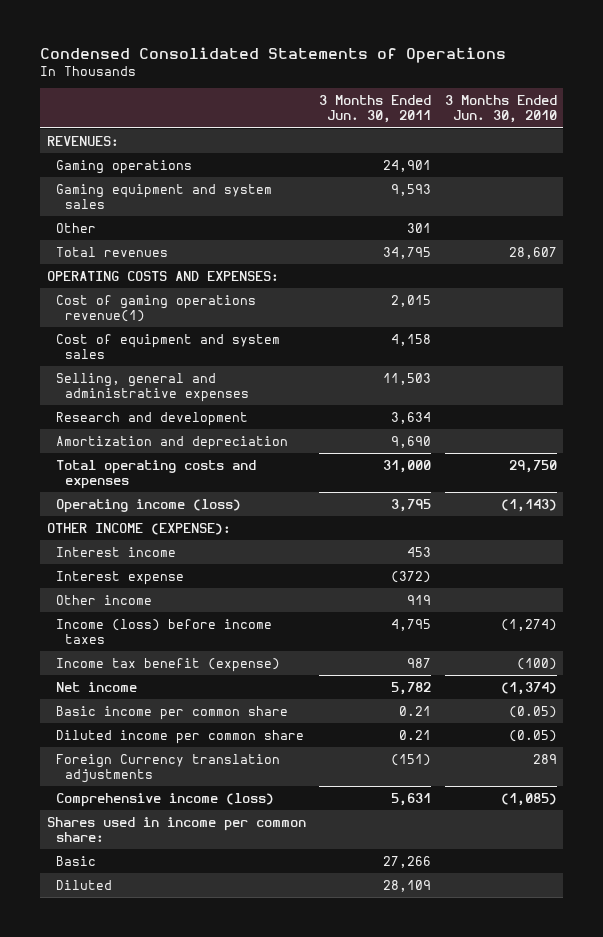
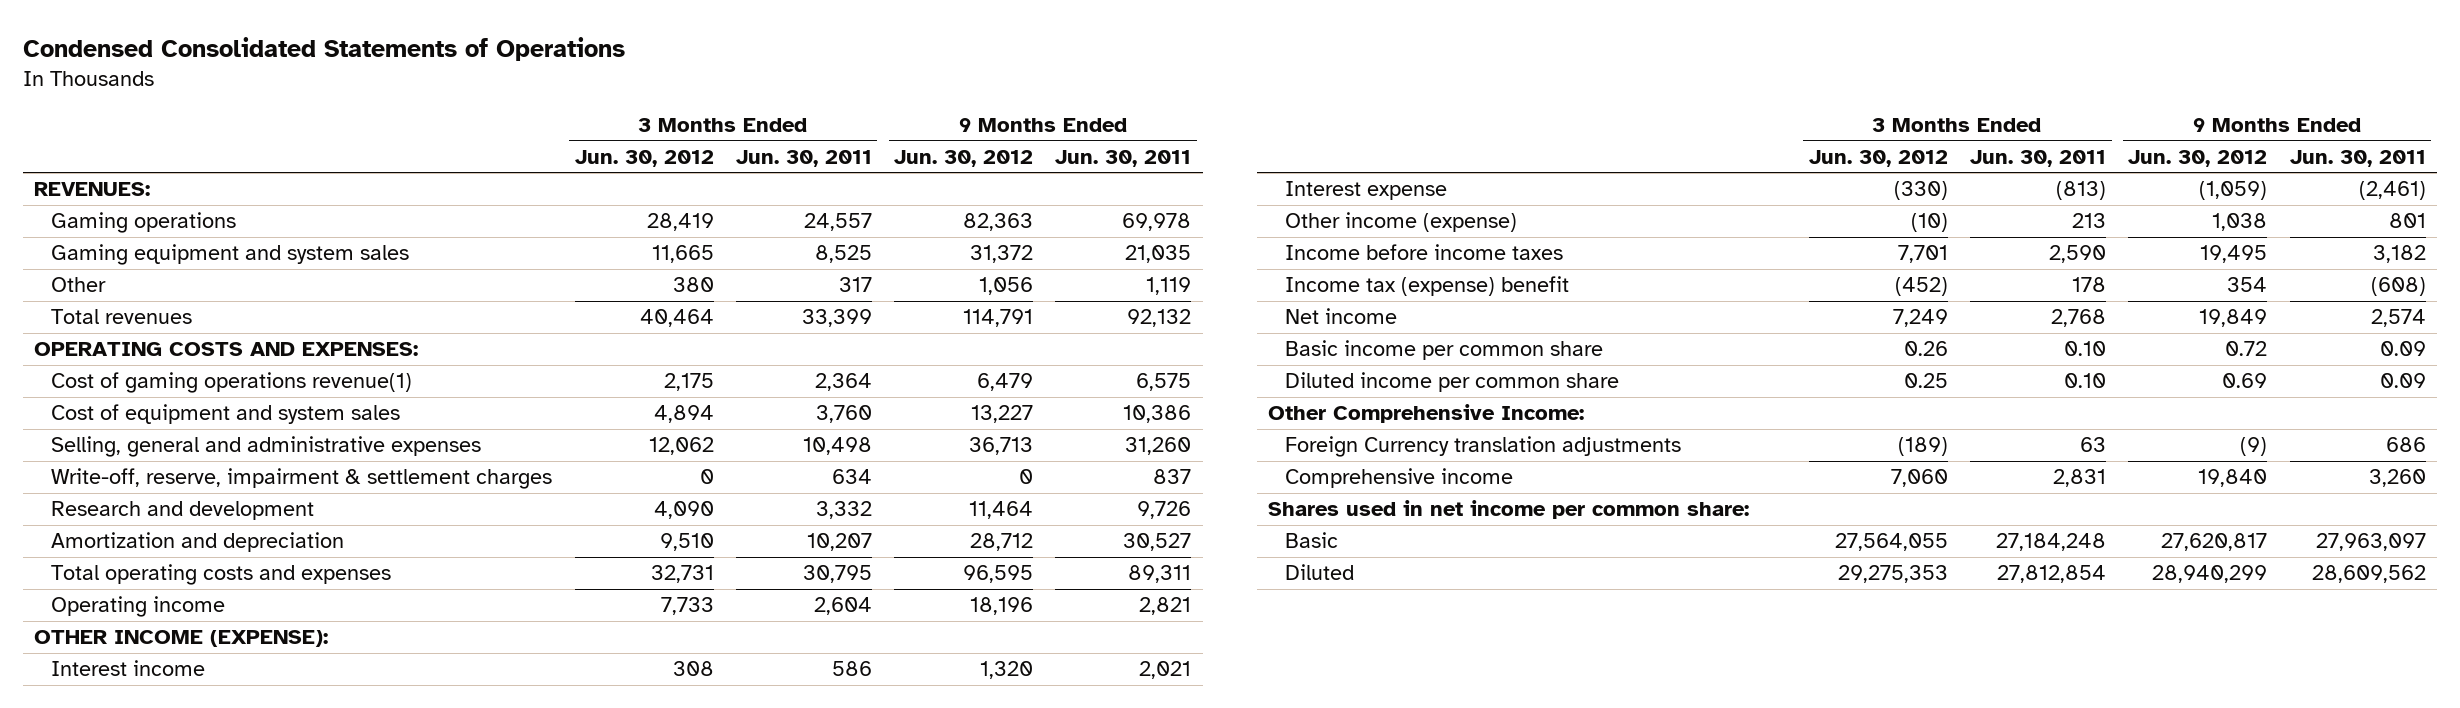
- | 3 Months Ended Jun. 30, 2011 | 3 Months Ended Jun. 30, 2010
+ | 3 Months Ended Jun. 30, 2012 | 3 Months Ended Jun. 30, 2011 | 9 Months Ended Jun. 30, 2012 | 9 Months Ended Jun. 30, 2011
- Gaming operations | 24,901 |
- Gaming equipment and system sales | 9,593 |
- Other | 301 |
- Total revenues | 34,795 | 28,607
+ Gaming operations | 28,419 | 24,557 | 82,363 | 69,978
+ Gaming equipment and system sales | 11,665 | 8,525 | 31,372 | 21,035
+ Other | 380 | 317 | 1,056 | 1,119
+ Total revenues | 40,464 | 33,399 | 114,791 | 92,132
- Cost of gaming operations revenue(1) | 2,015 |
- Cost of equipment and system sales | 4,158 |
- Selling, general and administrative expenses | 11,503 |
- Research and development | 3,634 |
- Amortization and depreciation | 9,690 |
- Total operating costs and expenses | 31,000 | 29,750
- Operating income (loss) | 3,795 | (1,143)
+ Cost of gaming operations revenue(1) | 2,175 | 2,364 | 6,479 | 6,575
+ Cost of equipment and system sales | 4,894 | 3,760 | 13,227 | 10,386
+ Selling, general and administrative expenses | 12,062 | 10,498 | 36,713 | 31,260
+ Write-off, reserve, impairment & settlement charges | 0 | 634 | 0 | 837
+ Research and development | 4,090 | 3,332 | 11,464 | 9,726
+ Amortization and depreciation | 9,510 | 10,207 | 28,712 | 30,527
+ Total operating costs and expenses | 32,731 | 30,795 | 96,595 | 89,311
+ Operating income | 7,733 | 2,604 | 18,196 | 2,821
- Interest income | 453 |
- Interest expense | (372) |
- Other income | 919 |
- Income (loss) before income taxes | 4,795 | (1,274)
- Income tax benefit (expense) | 987 | (100)
- Net income | 5,782 | (1,374)
- Basic income per common share | 0.21 | (0.05)
- Diluted income per common share | 0.21 | (0.05)
- Foreign Currency translation adjustments | (151) | 289
- Comprehensive income (loss) | 5,631 | (1,085)
- Shares used in income per common share:
- Basic | 27,266 |
- Diluted | 28,109 |
+ Interest income | 308 | 586 | 1,320 | 2,021
+ Interest expense | (330) | (813) | (1,059) | (2,461)
+ Other income (expense) | (10) | 213 | 1,038 | 801
+ Income before income taxes | 7,701 | 2,590 | 19,495 | 3,182
+ Income tax (expense) benefit | (452) | 178 | 354 | (608)
+ Net income | 7,249 | 2,768 | 19,849 | 2,574
+ Basic income per common share | 0.26 | 0.10 | 0.72 | 0.09
+ Diluted income per common share | 0.25 | 0.10 | 0.69 | 0.09
+ Other Comprehensive Income:
+ Foreign Currency translation adjustments | (189) | 63 | (9) | 686
+ Comprehensive income | 7,060 | 2,831 | 19,840 | 3,260
+ Shares used in net income per common share:
+ Basic | 27,564,055 | 27,184,248 | 27,620,817 | 27,963,097
+ Diluted | 29,275,353 | 27,812,854 | 28,940,299 | 28,609,562

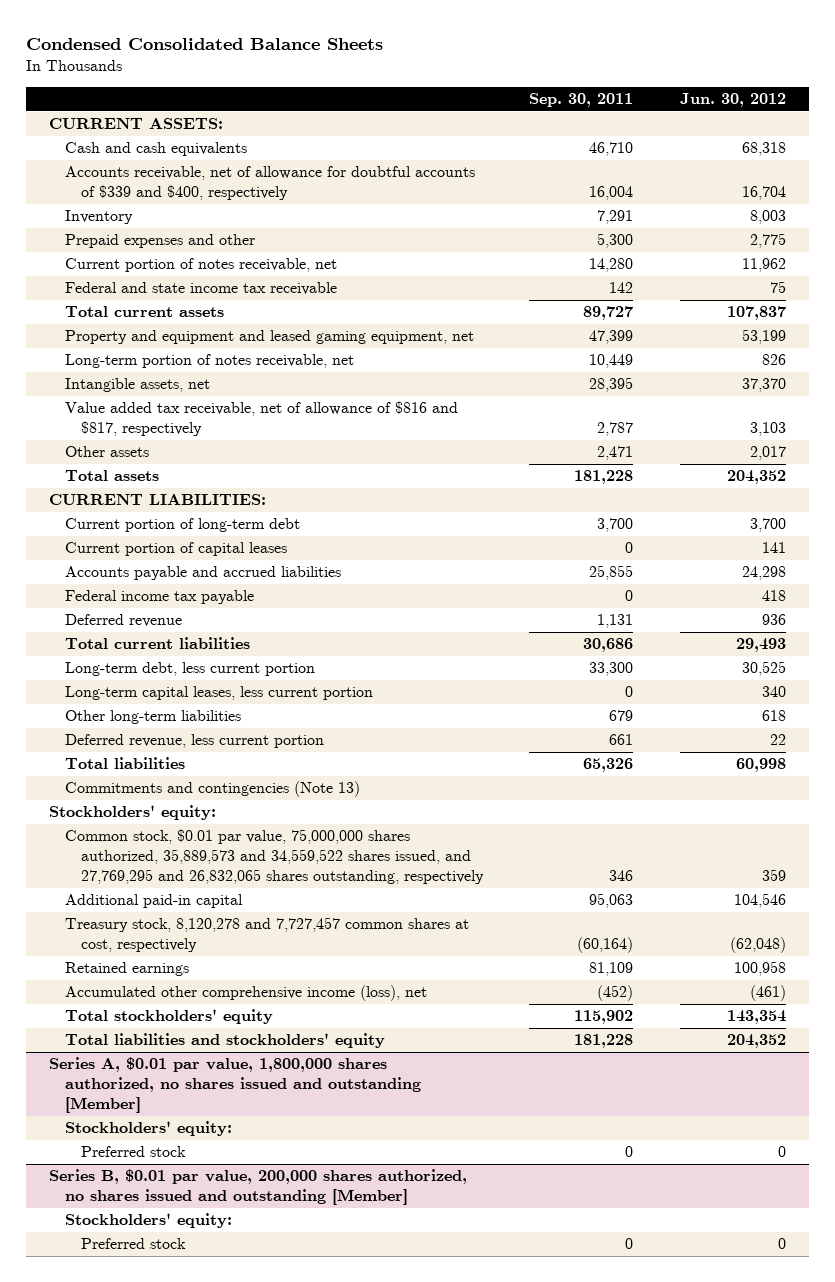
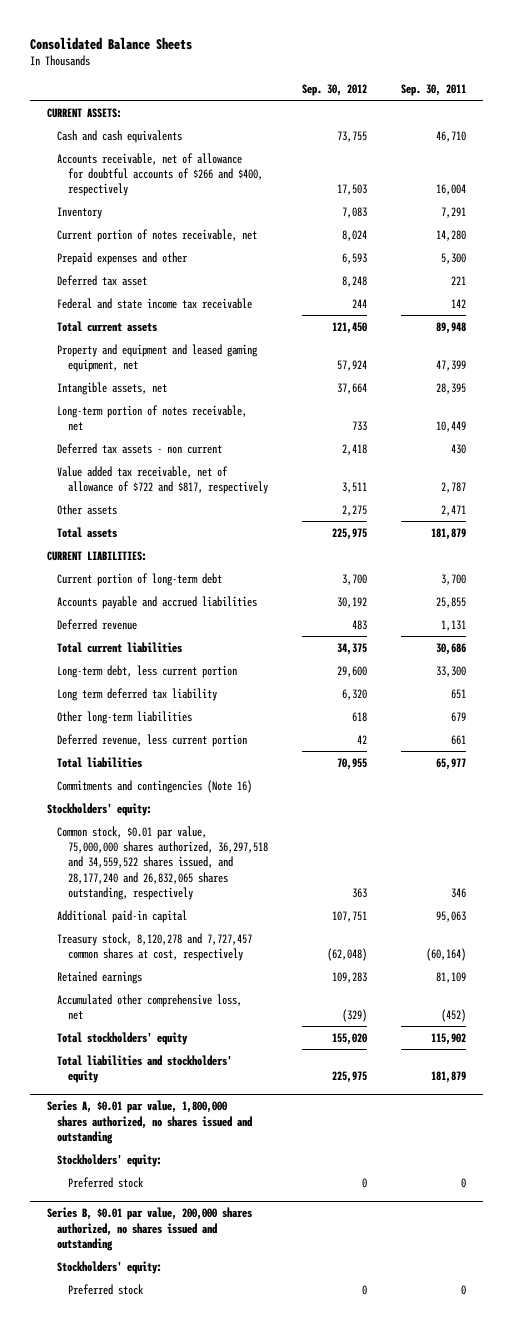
- Condensed Consolidated Balance Sheets
+ Consolidated Balance Sheets
- | Sep. 30, 2011 | Jun. 30, 2012
+ | Sep. 30, 2012 | Sep. 30, 2011
- Accounts receivable, net of allowance for doubtful accounts of $339 and $400, respectively | 16,004 | 16,704
+ Accounts receivable, net of allowance for doubtful accounts of $266 and $400, respectively | 17,503 | 16,004
moved down: Prepaid expenses and other | 6,593 | 5,300
+ Deferred tax asset | 8,248 | 221
- Total current assets | 89,727 | 107,837
+ Total current assets | 121,450 | 89,948
- Value added tax receivable, net of allowance of $816 and $817, respectively | 2,787 | 3,103
moved down: Long-term portion of notes receivable, net | 733 | 10,449
+ Deferred tax assets - non current | 2,418 | 430
+ Value added tax receivable, net of allowance of $722 and $817, respectively | 3,511 | 2,787
- Total assets | 181,228 | 204,352
+ Total assets | 225,975 | 181,879
- Current portion of capital leases | 0 | 141
- Federal income tax payable | 0 | 418
- Long-term capital leases, less current portion | 0 | 340
+ Long term deferred tax liability | 6,320 | 651
- Total liabilities | 65,326 | 60,998
- Commitments and contingencies (Note 13)
+ Total liabilities | 70,955 | 65,977
+ Commitments and contingencies (Note 16)
- Common stock, $0.01 par value, 75,000,000 shares authorized, 35,889,573 and 34,559,522 shares issued, and 27,769,295 and 26,832,065 shares outstanding, respectively | 346 | 359
+ Common stock, $0.01 par value, 75,000,000 shares authorized, 36,297,518 and 34,559,522 shares issued, and 28,177,240 and 26,832,065 shares outstanding, respectively | 363 | 346
- Accumulated other comprehensive income (loss), net | (452) | (461)
+ Accumulated other comprehensive loss, net | (329) | (452)
- Total liabilities and stockholders' equity | 181,228 | 204,352
- Series A, $0.01 par value, 1,800,000 shares authorized, no shares issued and outstanding [Member]
+ Total liabilities and stockholders' equity | 225,975 | 181,879
+ Series A, $0.01 par value, 1,800,000 shares authorized, no shares issued and outstanding
- Series B, $0.01 par value, 200,000 shares authorized, no shares issued and outstanding [Member]
+ Series B, $0.01 par value, 200,000 shares authorized, no shares issued and outstanding

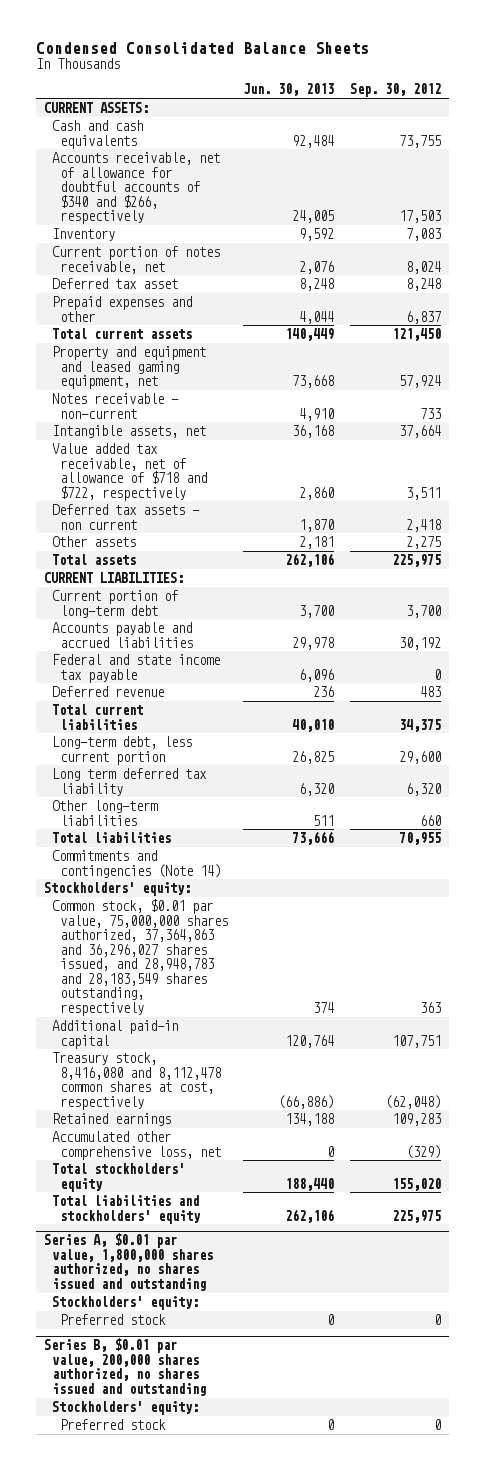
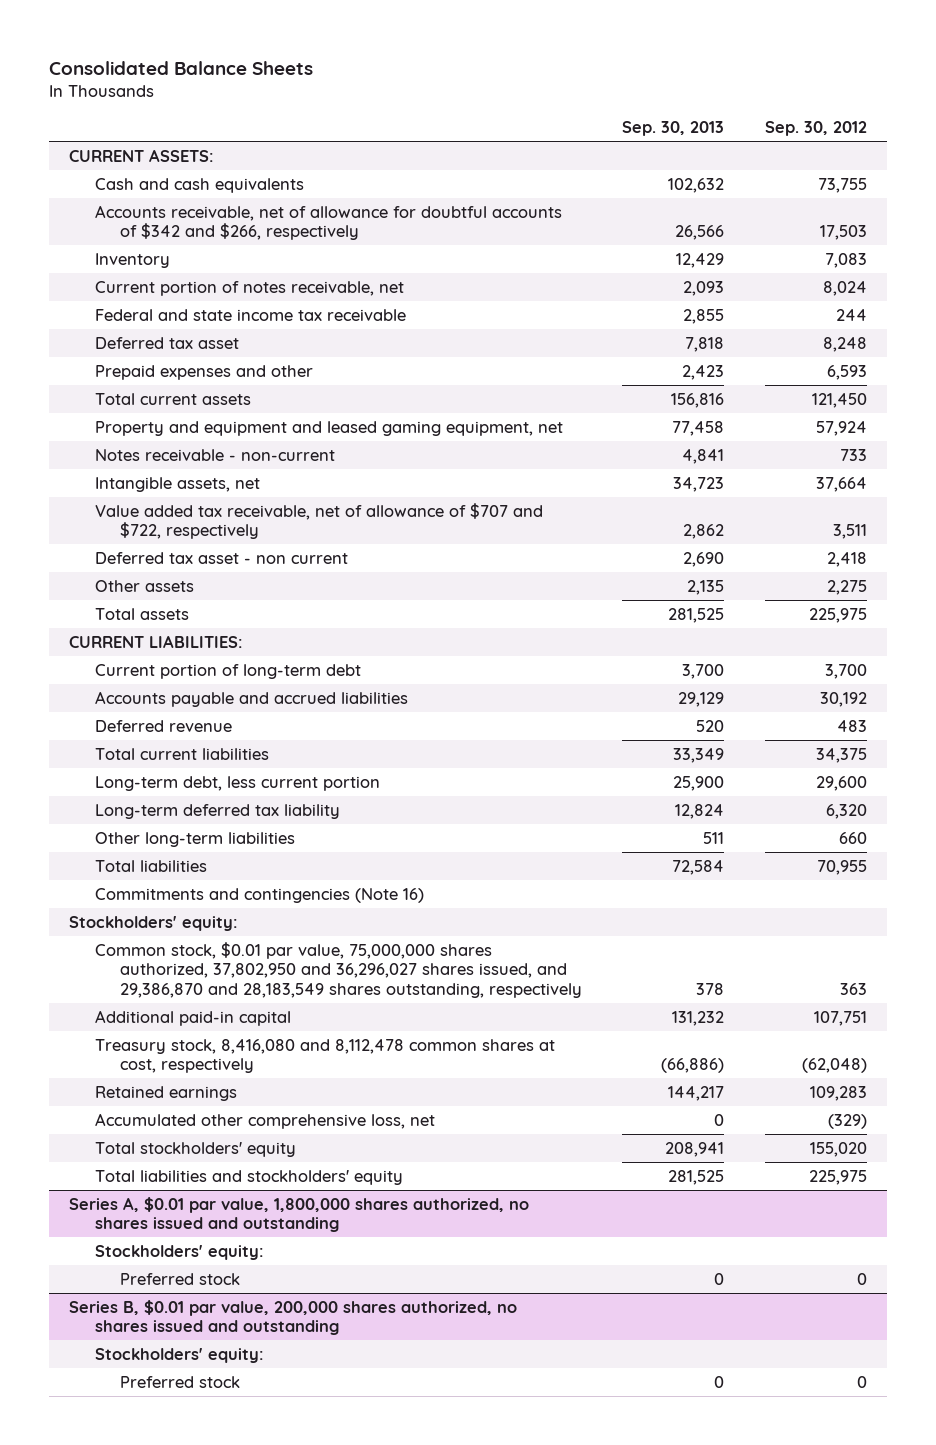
- Condensed Consolidated Balance Sheets
+ Consolidated Balance Sheets
- | Jun. 30, 2013 | Sep. 30, 2012
+ | Sep. 30, 2013 | Sep. 30, 2012
- Accounts receivable, net of allowance for doubtful accounts of $340 and $266, respectively | 24,005 | 17,503
+ Accounts receivable, net of allowance for doubtful accounts of $342 and $266, respectively | 26,566 | 17,503
+ Federal and state income tax receivable | 2,855 | 244
- Prepaid expenses and other | 4,044 | 6,837
+ Prepaid expenses and other | 2,423 | 6,593
- Value added tax receivable, net of allowance of $718 and $722, respectively | 2,860 | 3,511
- Deferred tax assets - non current | 1,870 | 2,418
+ Value added tax receivable, net of allowance of $707 and $722, respectively | 2,862 | 3,511
+ Deferred tax asset - non current | 2,690 | 2,418
- Federal and state income tax payable | 6,096 | 0
- Long term deferred tax liability | 6,320 | 6,320
+ Long-term deferred tax liability | 12,824 | 6,320
- Commitments and contingencies (Note 14)
+ Commitments and contingencies (Note 16)
- Common stock, $0.01 par value, 75,000,000 shares authorized, 37,364,863 and 36,296,027 shares issued, and 28,948,783 and 28,183,549 shares outstanding, respectively | 374 | 363
+ Common stock, $0.01 par value, 75,000,000 shares authorized, 37,802,950 and 36,296,027 shares issued, and 29,386,870 and 28,183,549 shares outstanding, respectively | 378 | 363

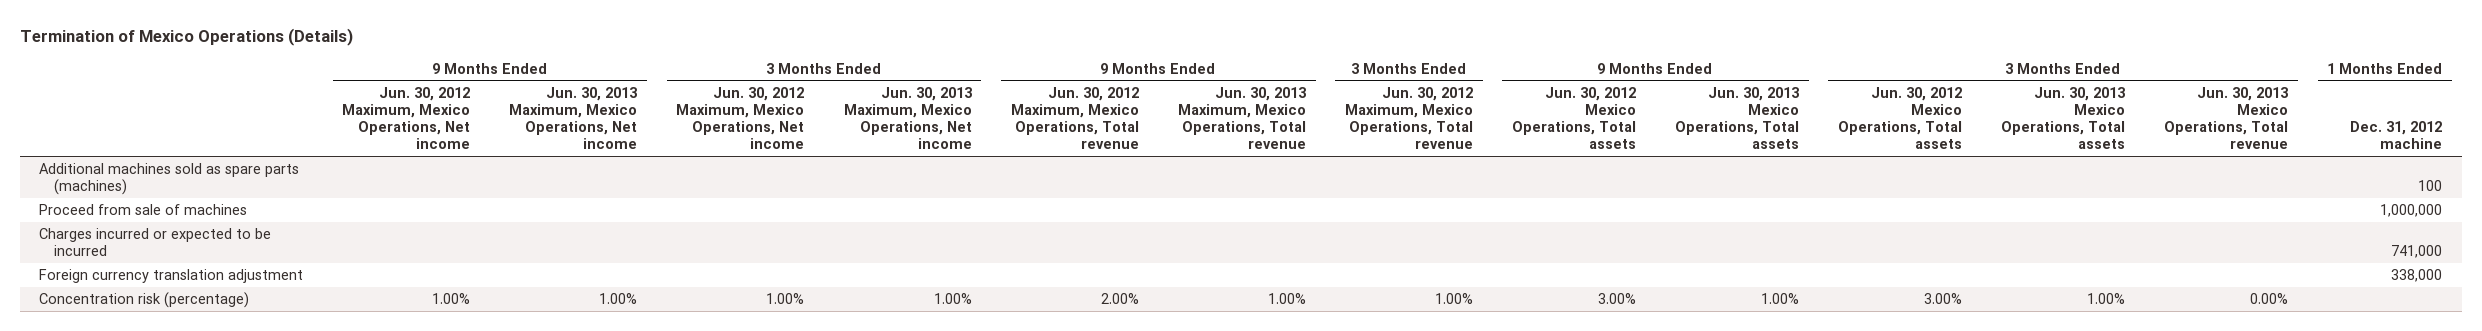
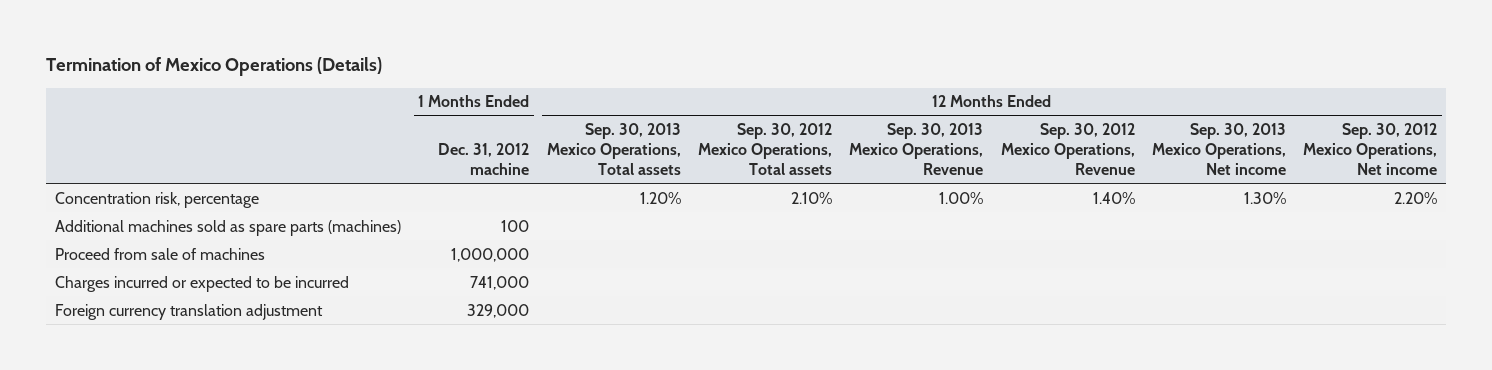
- | 9 Months Ended Jun. 30, 2012 Maximum, Mexico Operations, Net income | 9 Months Ended Jun. 30, 2013 Maximum, Mexico Operations, Net income | 3 Months Ended Jun. 30, 2012 Maximum, Mexico Operations, Net income | 3 Months Ended Jun. 30, 2013 Maximum, Mexico Operations, Net income | 9 Months Ended Jun. 30, 2012 Maximum, Mexico Operations, Total revenue | 9 Months Ended Jun. 30, 2013 Maximum, Mexico Operations, Total revenue | 3 Months Ended Jun. 30, 2012 Maximum, Mexico Operations, Total revenue | 9 Months Ended Jun. 30, 2012 Mexico Operations, Total assets | 9 Months Ended Jun. 30, 2013 Mexico Operations, Total assets | 3 Months Ended Jun. 30, 2012 Mexico Operations, Total assets | 3 Months Ended Jun. 30, 2013 Mexico Operations, Total assets | 3 Months Ended Jun. 30, 2013 Mexico Operations, Total revenue | 1 Months Ended Dec. 31, 2012 machine
+ | 1 Months Ended Dec. 31, 2012 machine | 12 Months Ended Sep. 30, 2013 Mexico Operations, Total assets | 12 Months Ended Sep. 30, 2012 Mexico Operations, Total assets | 12 Months Ended Sep. 30, 2013 Mexico Operations, Revenue | 12 Months Ended Sep. 30, 2012 Mexico Operations, Revenue | 12 Months Ended Sep. 30, 2013 Mexico Operations, Net income | 12 Months Ended Sep. 30, 2012 Mexico Operations, Net income
+ Concentration risk, percentage | | 1.20% | 2.10% | 1.00% | 1.40% | 1.30% | 2.20%
- Foreign currency translation adjustment | | | | | | | | | | | | | 338,000
- Concentration risk (percentage) | 1.00% | 1.00% | 1.00% | 1.00% | 2.00% | 1.00% | 1.00% | 3.00% | 1.00% | 3.00% | 1.00% | 0.00% |
+ Foreign currency translation adjustment | 329,000 | | | | | |

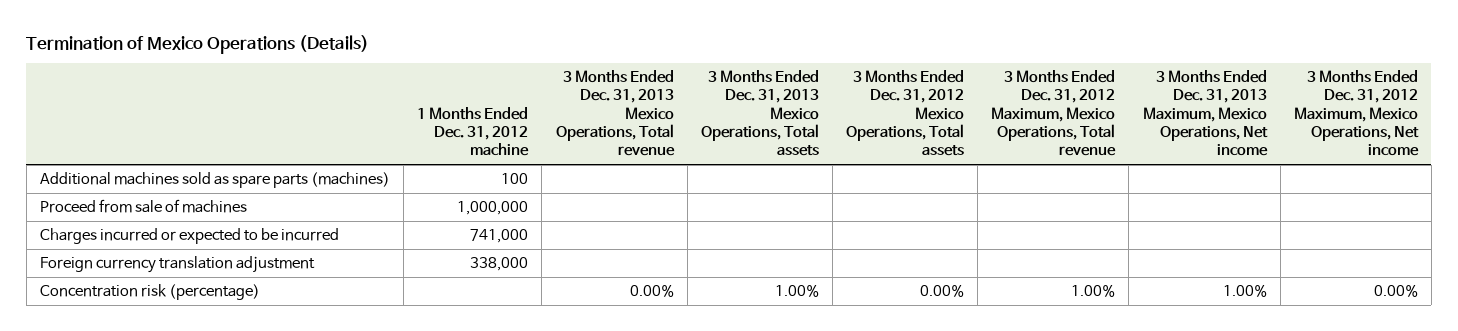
- | 1 Months Ended Dec. 31, 2012 machine | 12 Months Ended Sep. 30, 2013 Mexico Operations, Total assets | 12 Months Ended Sep. 30, 2012 Mexico Operations, Total assets | 12 Months Ended Sep. 30, 2013 Mexico Operations, Revenue | 12 Months Ended Sep. 30, 2012 Mexico Operations, Revenue | 12 Months Ended Sep. 30, 2013 Mexico Operations, Net income | 12 Months Ended Sep. 30, 2012 Mexico Operations, Net income
+ | 1 Months Ended Dec. 31, 2012 machine | 3 Months Ended Dec. 31, 2013 Mexico Operations, Total revenue | 3 Months Ended Dec. 31, 2013 Mexico Operations, Total assets | 3 Months Ended Dec. 31, 2012 Mexico Operations, Total assets | 3 Months Ended Dec. 31, 2012 Maximum, Mexico Operations, Total revenue | 3 Months Ended Dec. 31, 2013 Maximum, Mexico Operations, Net income | 3 Months Ended Dec. 31, 2012 Maximum, Mexico Operations, Net income
- Concentration risk, percentage | | 1.20% | 2.10% | 1.00% | 1.40% | 1.30% | 2.20%
- Foreign currency translation adjustment | 329,000 | | | | | |
+ Foreign currency translation adjustment | 338,000 | | | | | |
+ Concentration risk (percentage) | | 0.00% | 1.00% | 0.00% | 1.00% | 1.00% | 0.00%

